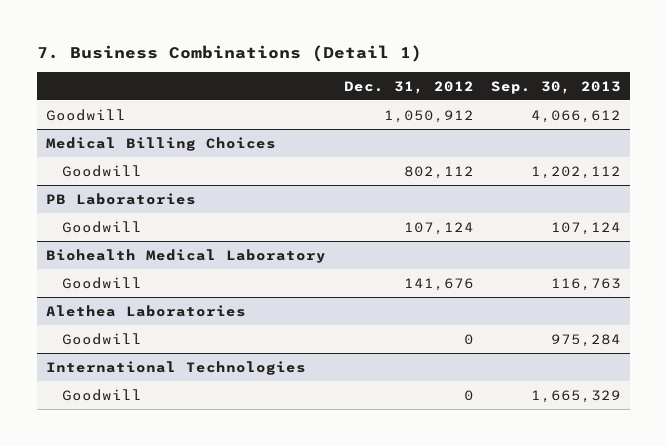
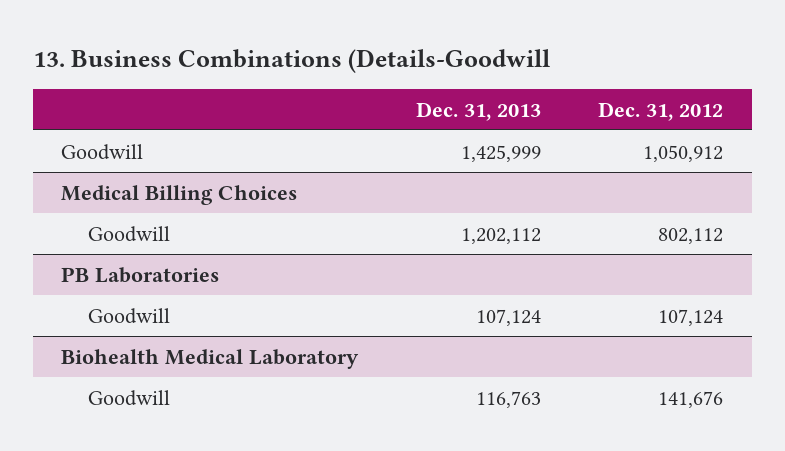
- 7. Business Combinations (Detail 1)
+ 13. Business Combinations (Details-Goodwill
- | Dec. 31, 2012 | Sep. 30, 2013
+ | Dec. 31, 2013 | Dec. 31, 2012
- Alethea Laboratories
- Goodwill | 0 | 975,284
- International Technologies
- Goodwill | 0 | 1,665,329

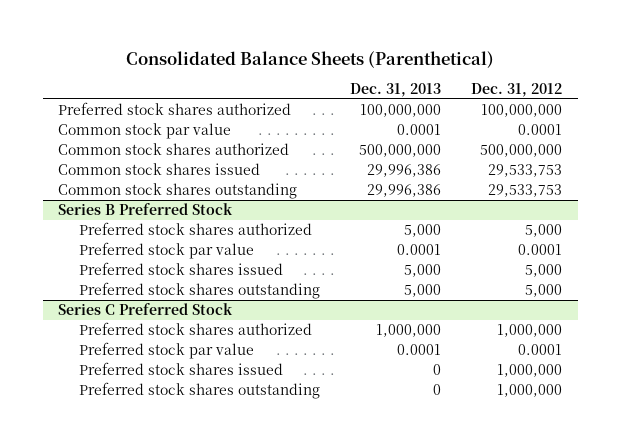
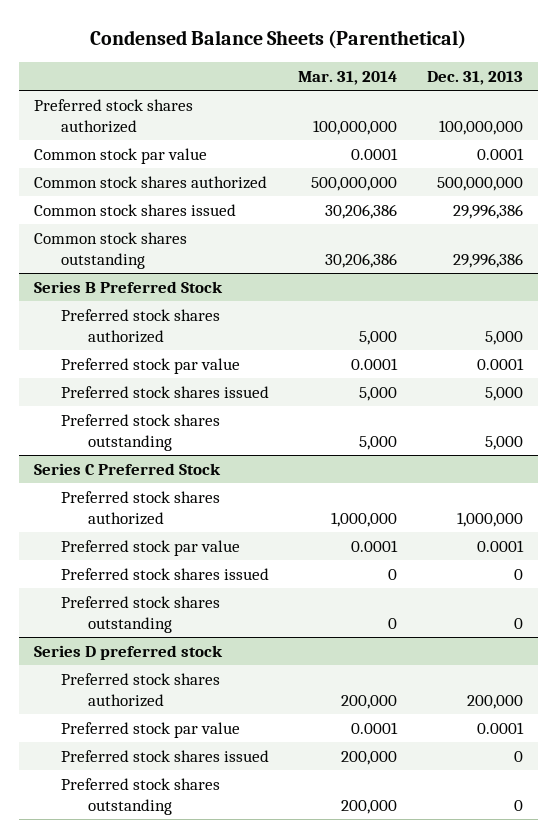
- Consolidated Balance Sheets (Parenthetical)
+ Condensed Balance Sheets (Parenthetical)
- | Dec. 31, 2013 | Dec. 31, 2012
+ | Mar. 31, 2014 | Dec. 31, 2013
+ Series D preferred stock
+ Preferred stock shares authorized | 200,000 | 200,000
+ Preferred stock par value | 0.0001 | 0.0001
+ Preferred stock shares issued | 200,000 | 0
+ Preferred stock shares outstanding | 200,000 | 0

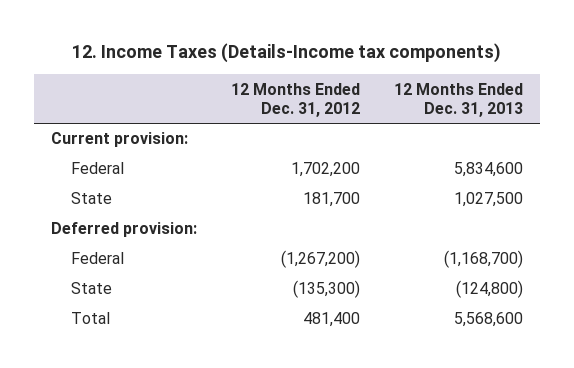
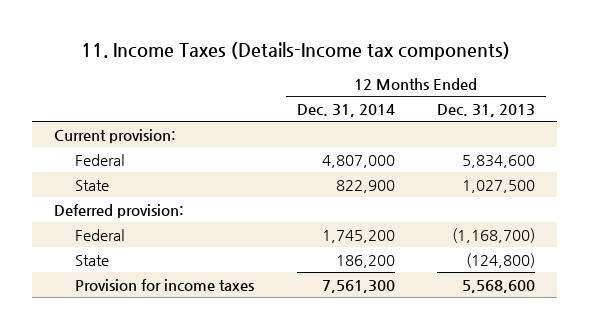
- 12. Income Taxes (Details-Income tax components)
+ 11. Income Taxes (Details-Income tax components)
- | 12 Months Ended Dec. 31, 2012 | 12 Months Ended Dec. 31, 2013
+ | 12 Months Ended Dec. 31, 2014 | 12 Months Ended Dec. 31, 2013
- Total | 481,400 | 5,568,600
+ Provision for income taxes | 7,561,300 | 5,568,600

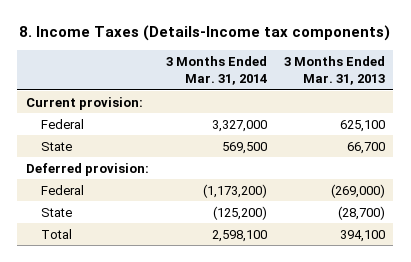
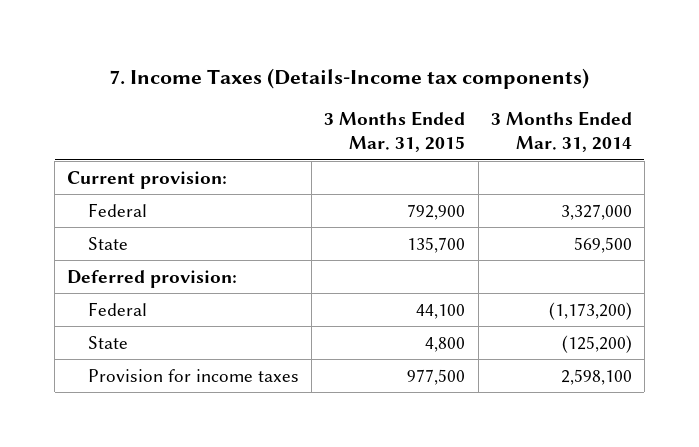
- 8. Income Taxes (Details-Income tax components)
+ 7. Income Taxes (Details-Income tax components)
- | 3 Months Ended Mar. 31, 2014 | 3 Months Ended Mar. 31, 2013
+ | 3 Months Ended Mar. 31, 2015 | 3 Months Ended Mar. 31, 2014
- Total | 2,598,100 | 394,100
+ Provision for income taxes | 977,500 | 2,598,100

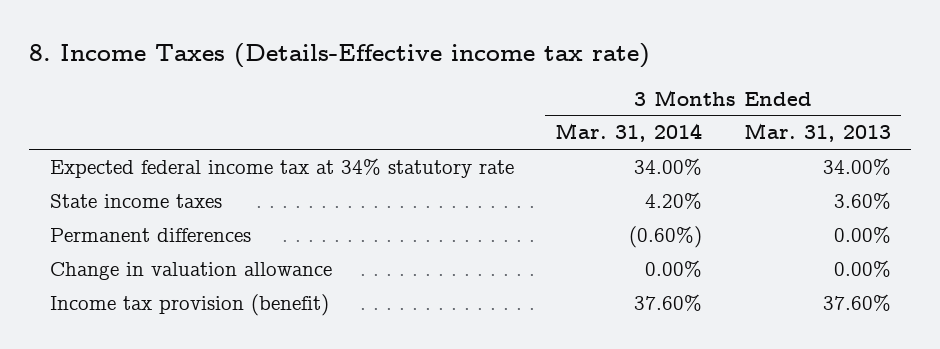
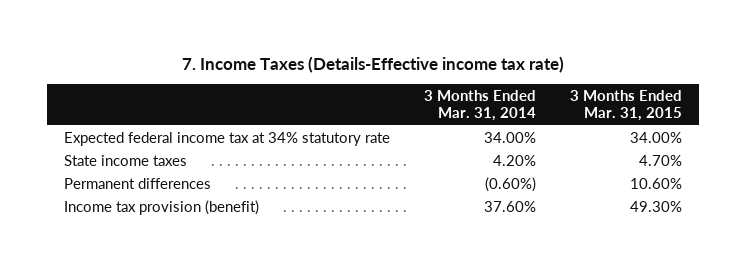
- 8. Income Taxes (Details-Effective income tax rate)
+ 7. Income Taxes (Details-Effective income tax rate)
- | 3 Months Ended Mar. 31, 2014 | 3 Months Ended Mar. 31, 2013
+ | 3 Months Ended Mar. 31, 2014 | 3 Months Ended Mar. 31, 2015
- Change in valuation allowance | 0.00% | 0.00%

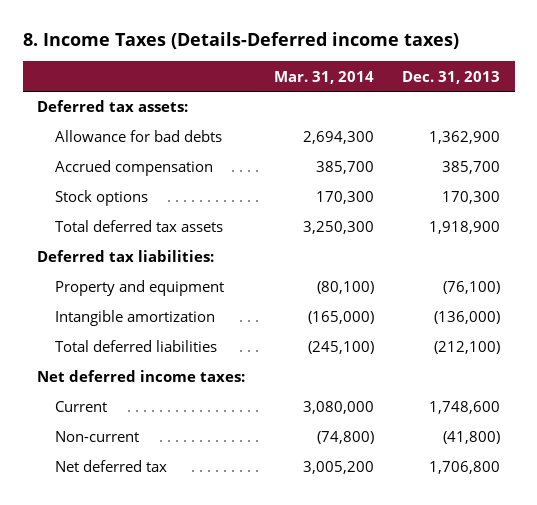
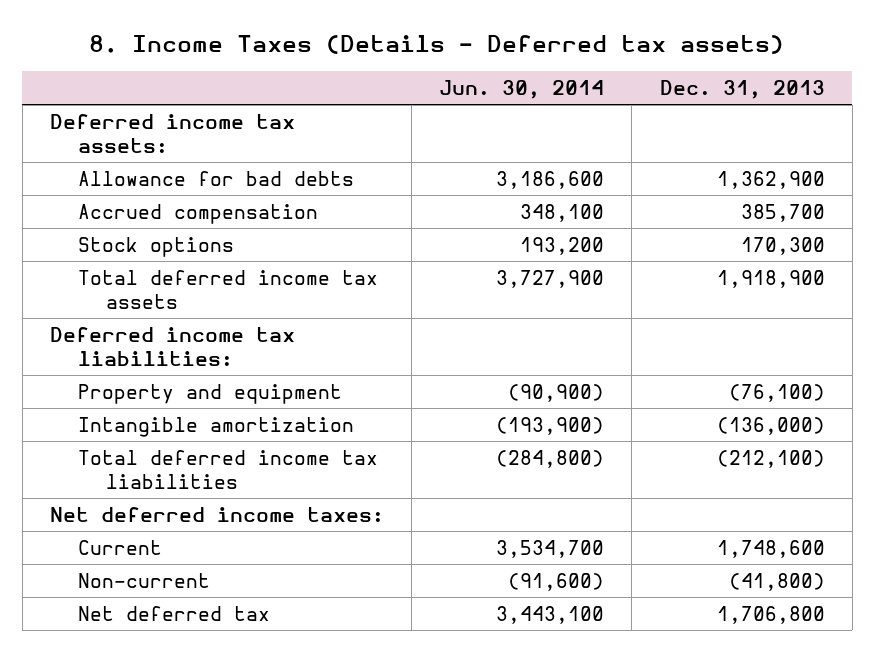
- 8. Income Taxes (Details-Deferred income taxes)
+ 8. Income Taxes (Details - Deferred tax assets)
- | Mar. 31, 2014 | Dec. 31, 2013
+ | Jun. 30, 2014 | Dec. 31, 2013
- Deferred tax assets:
+ Deferred income tax assets:
- Total deferred tax assets | 3,250,300 | 1,918,900
- Deferred tax liabilities:
+ Total deferred income tax assets | 3,727,900 | 1,918,900
+ Deferred income tax liabilities:
- Total deferred liabilities | (245,100) | (212,100)
+ Total deferred income tax liabilities | (284,800) | (212,100)

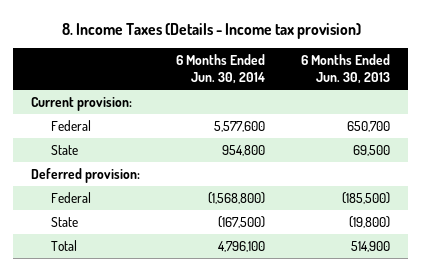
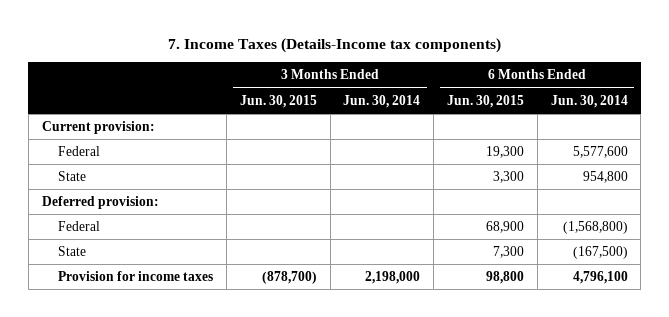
- 8. Income Taxes (Details - Income tax provision)
+ 7. Income Taxes (Details-Income tax components)
- | 6 Months Ended Jun. 30, 2014 | 6 Months Ended Jun. 30, 2013
+ | 3 Months Ended Jun. 30, 2015 | 3 Months Ended Jun. 30, 2014 | 6 Months Ended Jun. 30, 2015 | 6 Months Ended Jun. 30, 2014
- Total | 4,796,100 | 514,900
+ Provision for income taxes | (878,700) | 2,198,000 | 98,800 | 4,796,100

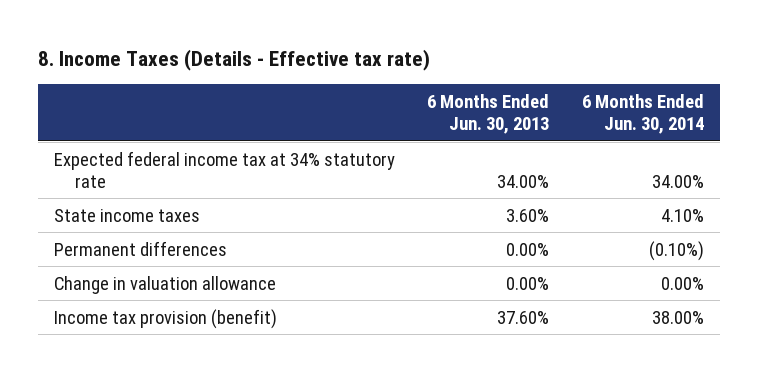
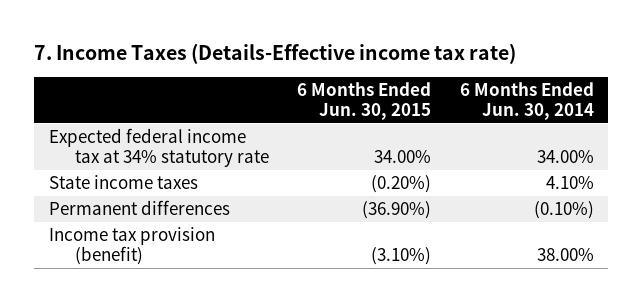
- 8. Income Taxes (Details - Effective tax rate)
+ 7. Income Taxes (Details-Effective income tax rate)
- | 6 Months Ended Jun. 30, 2013 | 6 Months Ended Jun. 30, 2014
+ | 6 Months Ended Jun. 30, 2015 | 6 Months Ended Jun. 30, 2014
- Change in valuation allowance | 0.00% | 0.00%

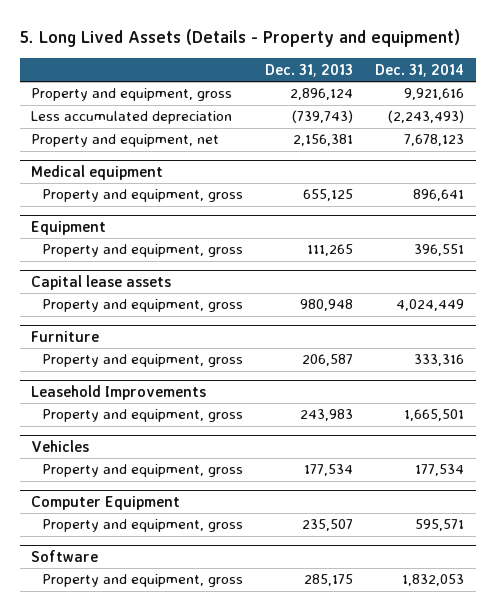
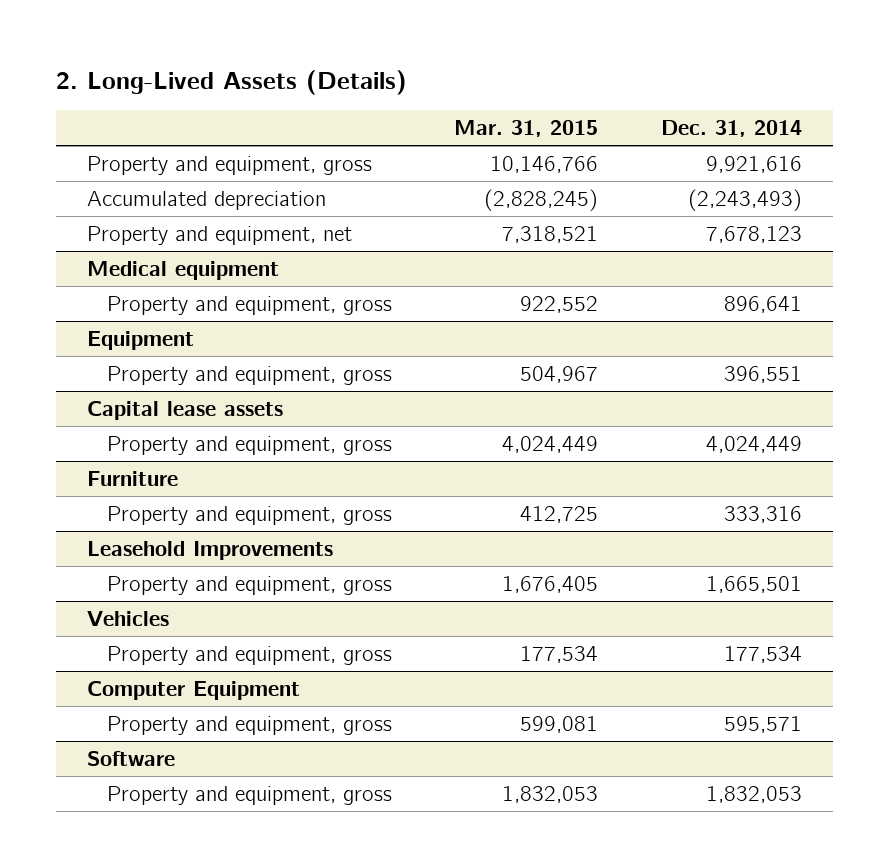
- 5. Long Lived Assets (Details - Property and equipment)
+ 2. Long-Lived Assets (Details)
- | Dec. 31, 2013 | Dec. 31, 2014
+ | Mar. 31, 2015 | Dec. 31, 2014
- Less accumulated depreciation | (739,743) | (2,243,493)
+ Accumulated depreciation | (2,828,245) | (2,243,493)

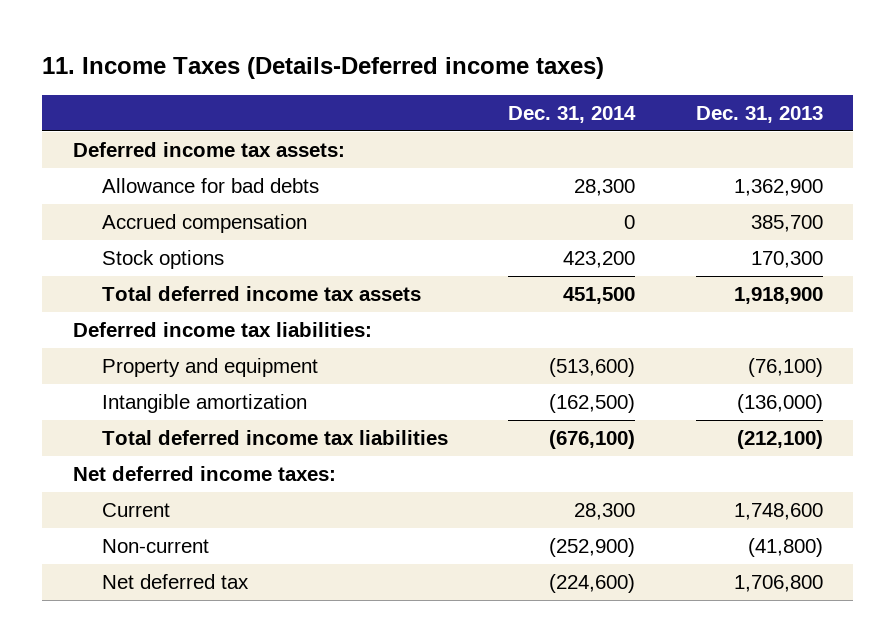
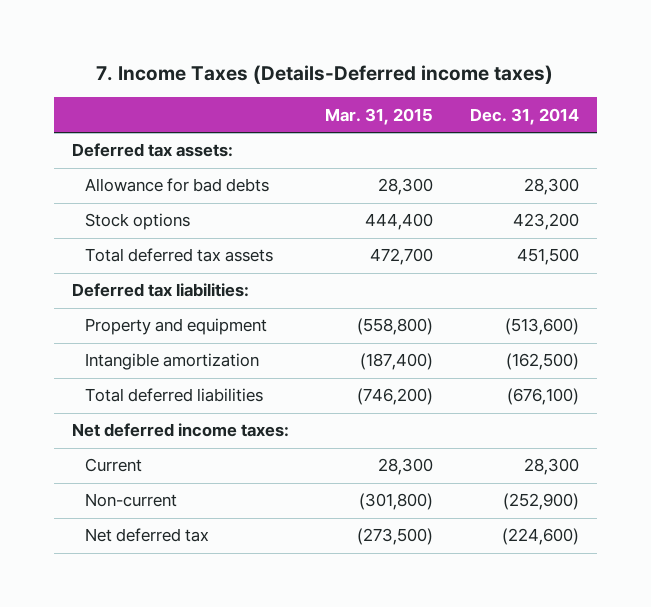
- 11. Income Taxes (Details-Deferred income taxes)
+ 7. Income Taxes (Details-Deferred income taxes)
- | Dec. 31, 2014 | Dec. 31, 2013
+ | Mar. 31, 2015 | Dec. 31, 2014
- Deferred income tax assets:
+ Deferred tax assets:
- Accrued compensation | 0 | 385,700
- Total deferred income tax assets | 451,500 | 1,918,900
- Deferred income tax liabilities:
+ Total deferred tax assets | 472,700 | 451,500
+ Deferred tax liabilities:
- Total deferred income tax liabilities | (676,100) | (212,100)
+ Total deferred liabilities | (746,200) | (676,100)

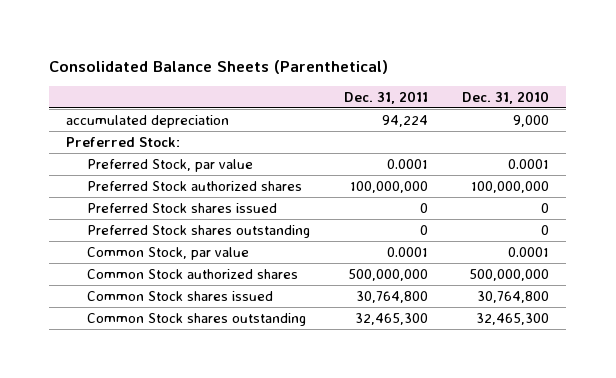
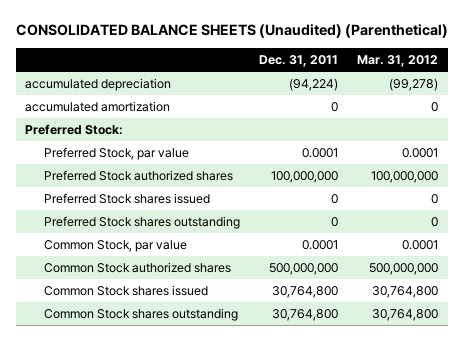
- Consolidated Balance Sheets (Parenthetical)
+ CONSOLIDATED BALANCE SHEETS (Unaudited) (Parenthetical)
- | Dec. 31, 2011 | Dec. 31, 2010
+ | Dec. 31, 2011 | Mar. 31, 2012
- accumulated depreciation | 94,224 | 9,000
+ accumulated depreciation | (94,224) | (99,278)
+ accumulated amortization | 0 | 0
- Common Stock shares outstanding | 32,465,300 | 32,465,300
+ Common Stock shares outstanding | 30,764,800 | 30,764,800

